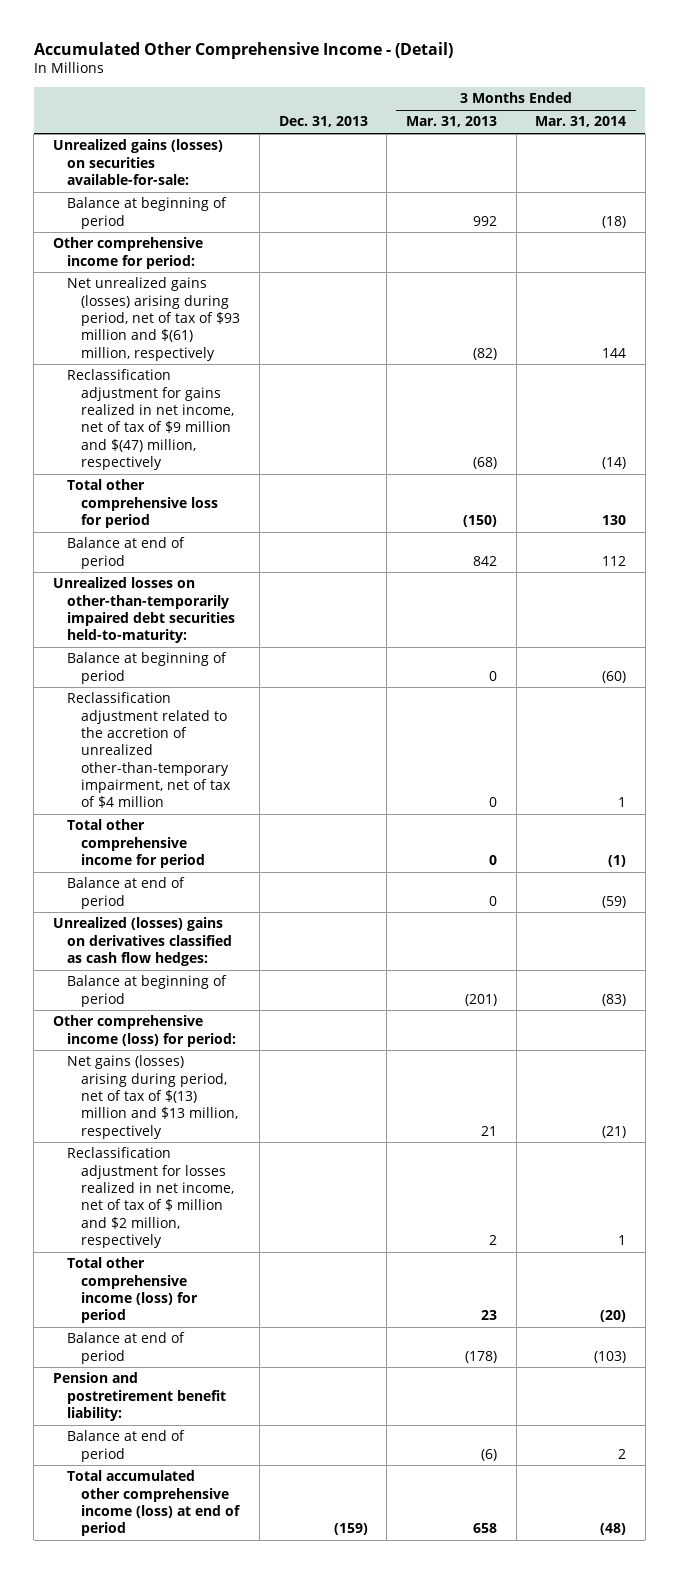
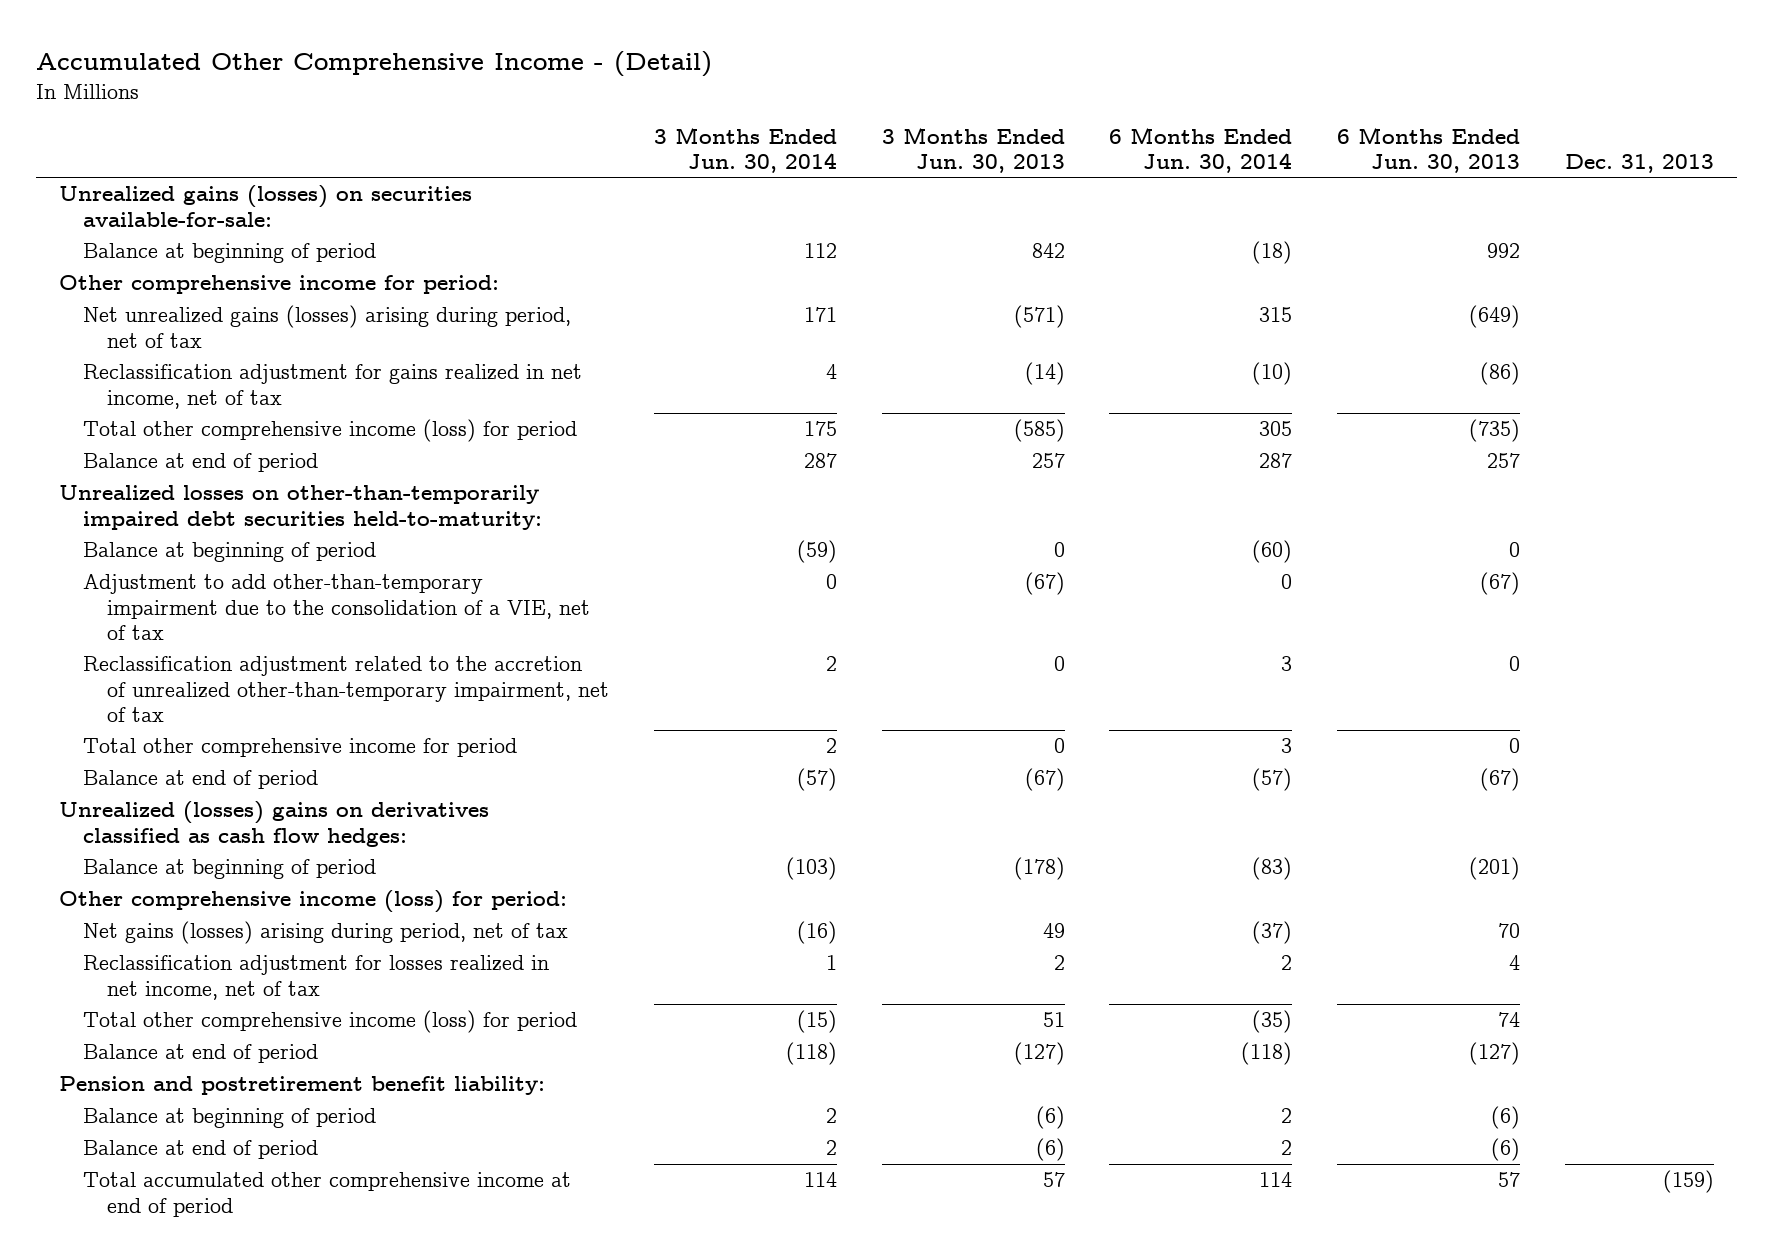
- | Dec. 31, 2013 | 3 Months Ended Mar. 31, 2013 | 3 Months Ended Mar. 31, 2014
+ | 3 Months Ended Jun. 30, 2014 | 3 Months Ended Jun. 30, 2013 | 6 Months Ended Jun. 30, 2014 | 6 Months Ended Jun. 30, 2013 | Dec. 31, 2013
- Net unrealized gains (losses) arising during period, net of tax of $93 million and $(61) million, respectively | | (82) | 144
- Reclassification adjustment for gains realized in net income, net of tax of $9 million and $(47) million, respectively | | (68) | (14)
- Total other comprehensive loss for period | | (150) | 130
+ Net unrealized gains (losses) arising during period, net of tax | 171 | (571) | 315 | (649) |
+ Reclassification adjustment for gains realized in net income, net of tax | 4 | (14) | (10) | (86) |
+ Total other comprehensive income (loss) for period | 175 | (585) | 305 | (735) |
- Reclassification adjustment related to the accretion of unrealized other-than-temporary impairment, net of tax of $4 million | | 0 | 1
+ Adjustment to add other-than-temporary impairment due to the consolidation of a VIE, net of tax | 0 | (67) | 0 | (67) |
+ Reclassification adjustment related to the accretion of unrealized other-than-temporary impairment, net of tax | 2 | 0 | 3 | 0 |
- Net gains (losses) arising during period, net of tax of $(13) million and $13 million, respectively | | 21 | (21)
- Reclassification adjustment for losses realized in net income, net of tax of $ million and $2 million, respectively | | 2 | 1
+ Net gains (losses) arising during period, net of tax | (16) | 49 | (37) | 70 |
+ Reclassification adjustment for losses realized in net income, net of tax | 1 | 2 | 2 | 4 |
+ Balance at beginning of period | 2 | (6) | 2 | (6) |
- Total accumulated other comprehensive income (loss) at end of period | (159) | 658 | (48)
+ Total accumulated other comprehensive income at end of period | 114 | 57 | 114 | 57 | (159)

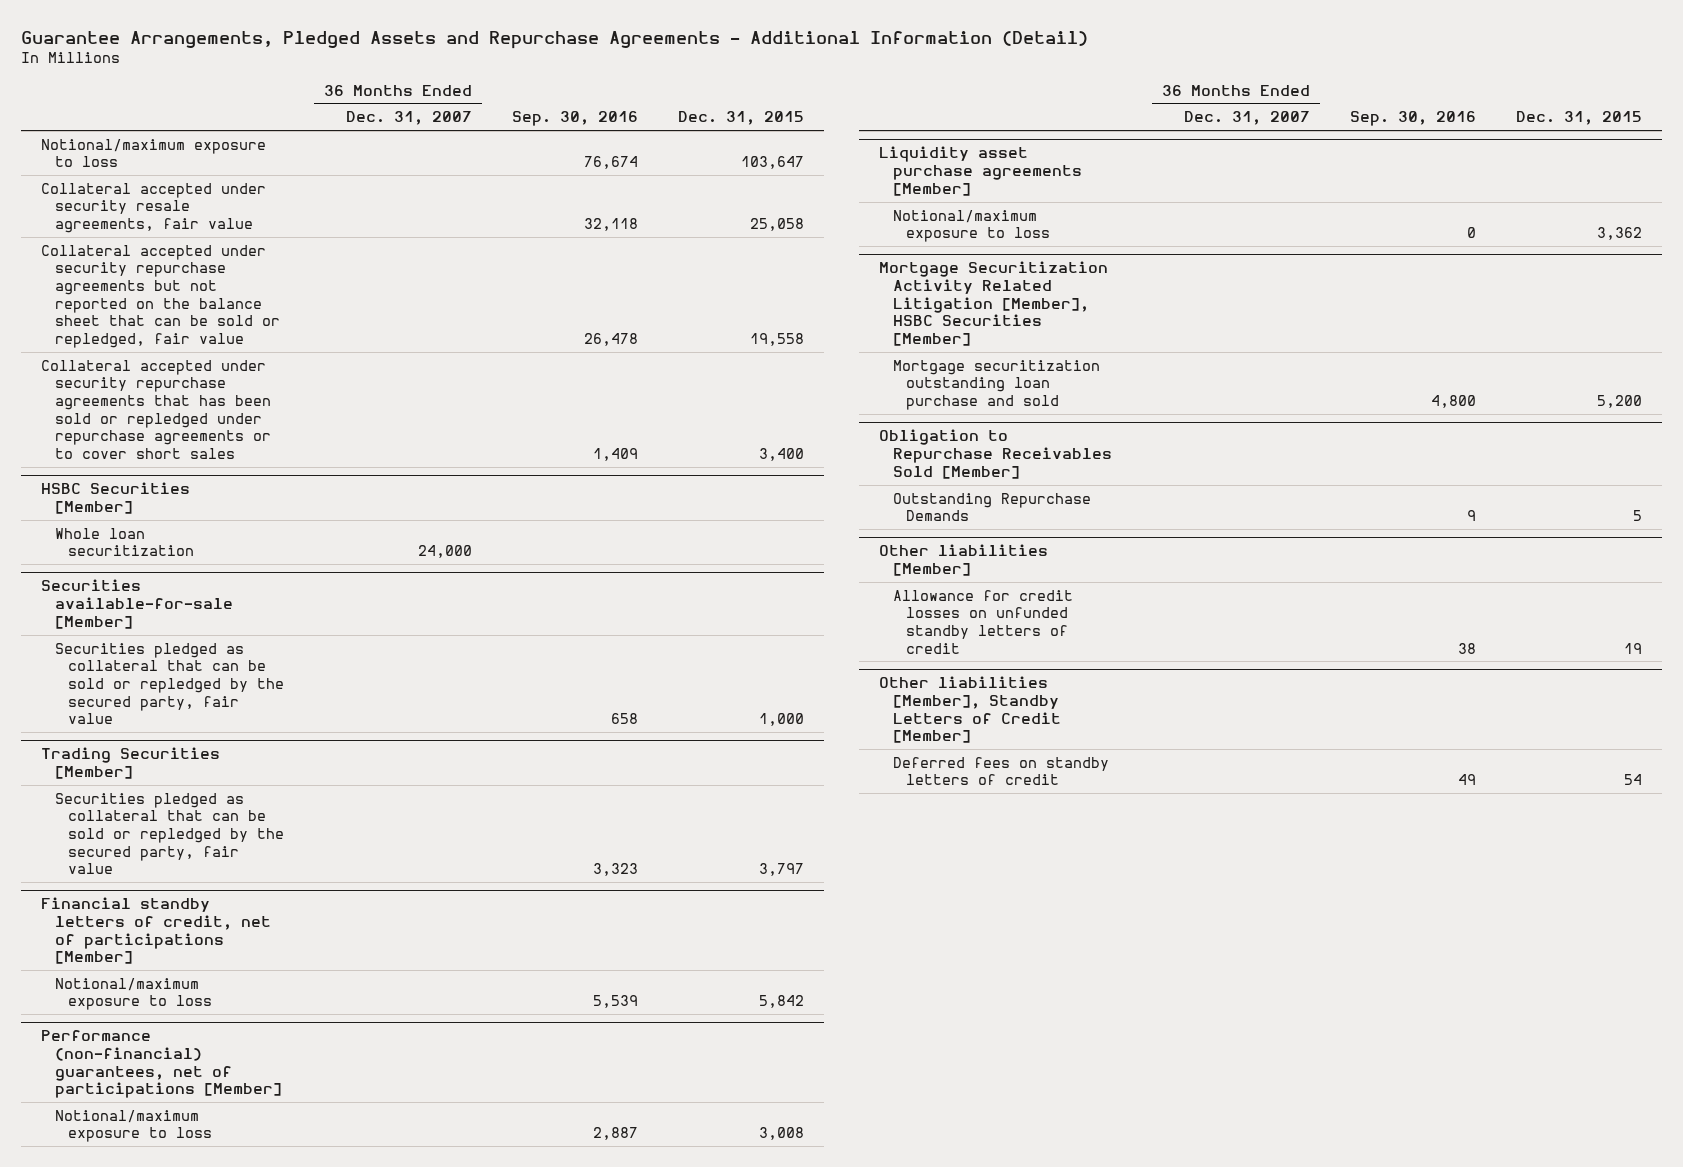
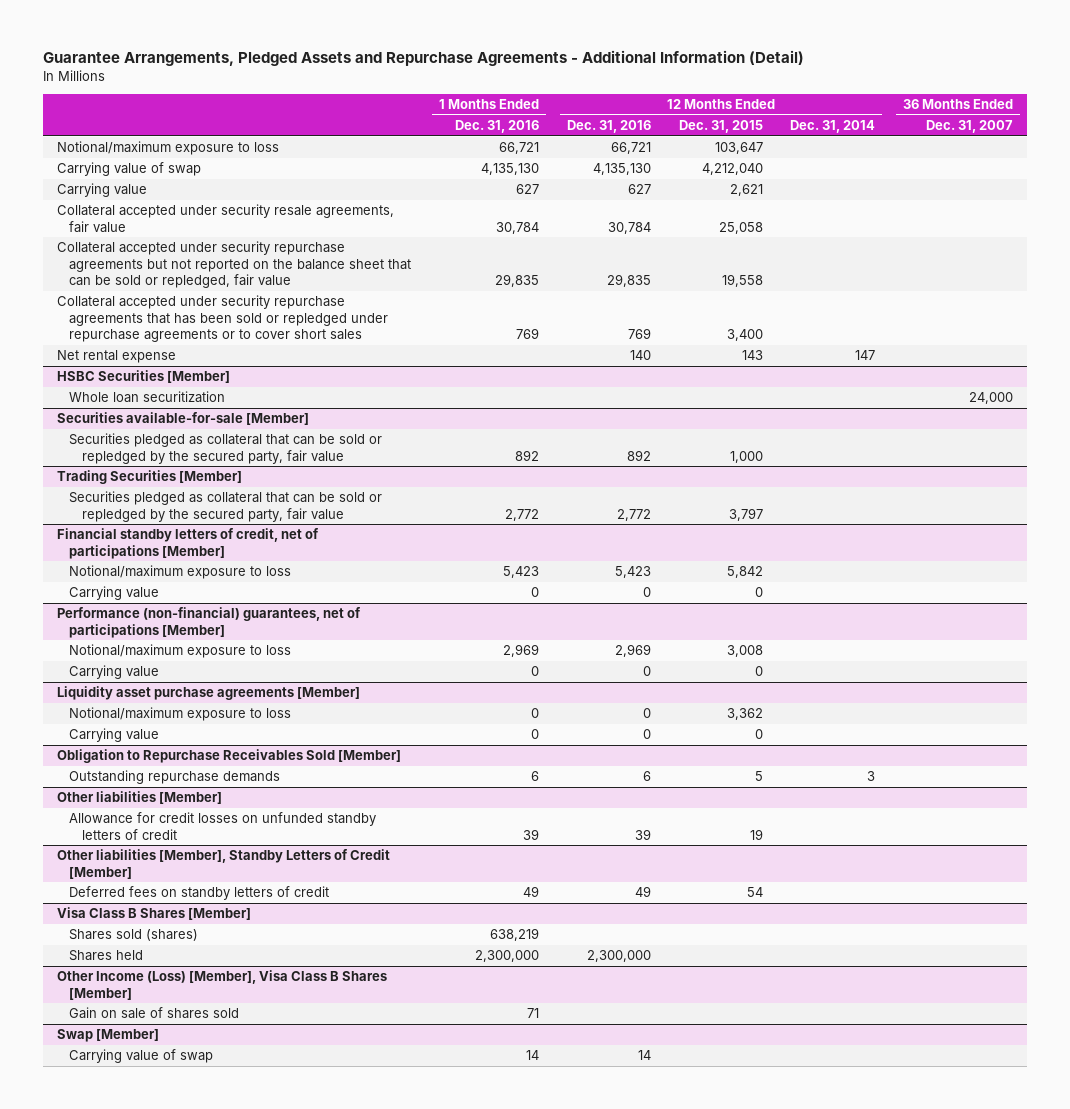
- | 36 Months Ended Dec. 31, 2007 | Sep. 30, 2016 | Dec. 31, 2015
+ | 1 Months Ended Dec. 31, 2016 | 12 Months Ended Dec. 31, 2016 | 12 Months Ended Dec. 31, 2015 | 12 Months Ended Dec. 31, 2014 | 36 Months Ended Dec. 31, 2007
+ Carrying value of swap | 4,135,130 | 4,135,130 | 4,212,040 | |
+ Carrying value | 627 | 627 | 2,621 | |
+ Net rental expense | | 140 | 143 | 147 |
@ Financial standby letters of credit, net of participations [Member]
+ Carrying value | 0 | 0 | 0 | |
@ Performance (non-financial) guarantees, net of participations [Member]
+ Carrying value | 0 | 0 | 0 | |
- Mortgage Securitization Activity Related Litigation [Member], HSBC Securities [Member]
- Mortgage securitization outstanding loan purchase and sold | | 4,800 | 5,200
@ Liquidity asset purchase agreements [Member]
+ Carrying value | 0 | 0 | 0 | |
@ Obligation to Repurchase Receivables Sold [Member]
- Outstanding Repurchase Demands | | 9 | 5
+ Outstanding repurchase demands | 6 | 6 | 5 | 3 |
+ Visa Class B Shares [Member]
+ Shares sold (shares) | 638,219 | | | |
+ Shares held | 2,300,000 | 2,300,000 | | |
+ Other Income (Loss) [Member], Visa Class B Shares [Member]
+ Gain on sale of shares sold | 71 | | | |
+ Swap [Member]
+ Carrying value of swap | 14 | 14 | | |

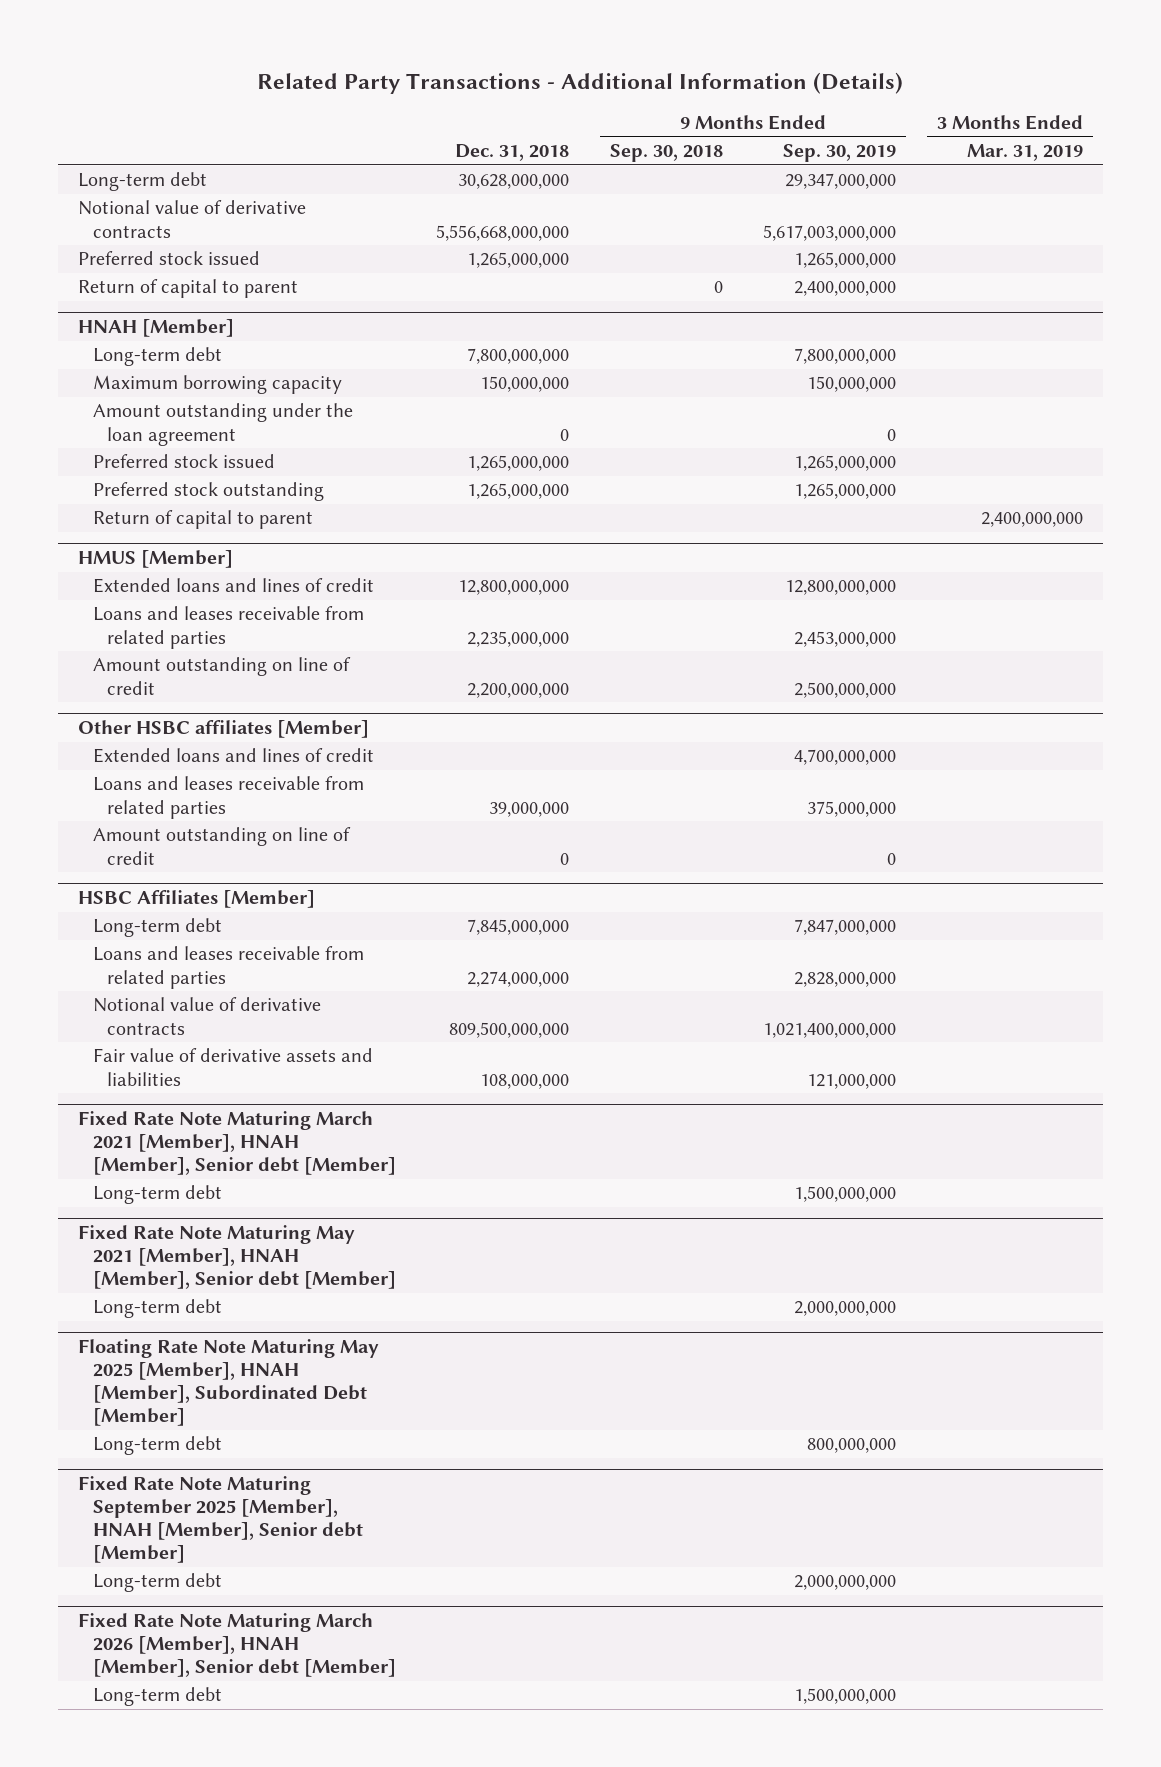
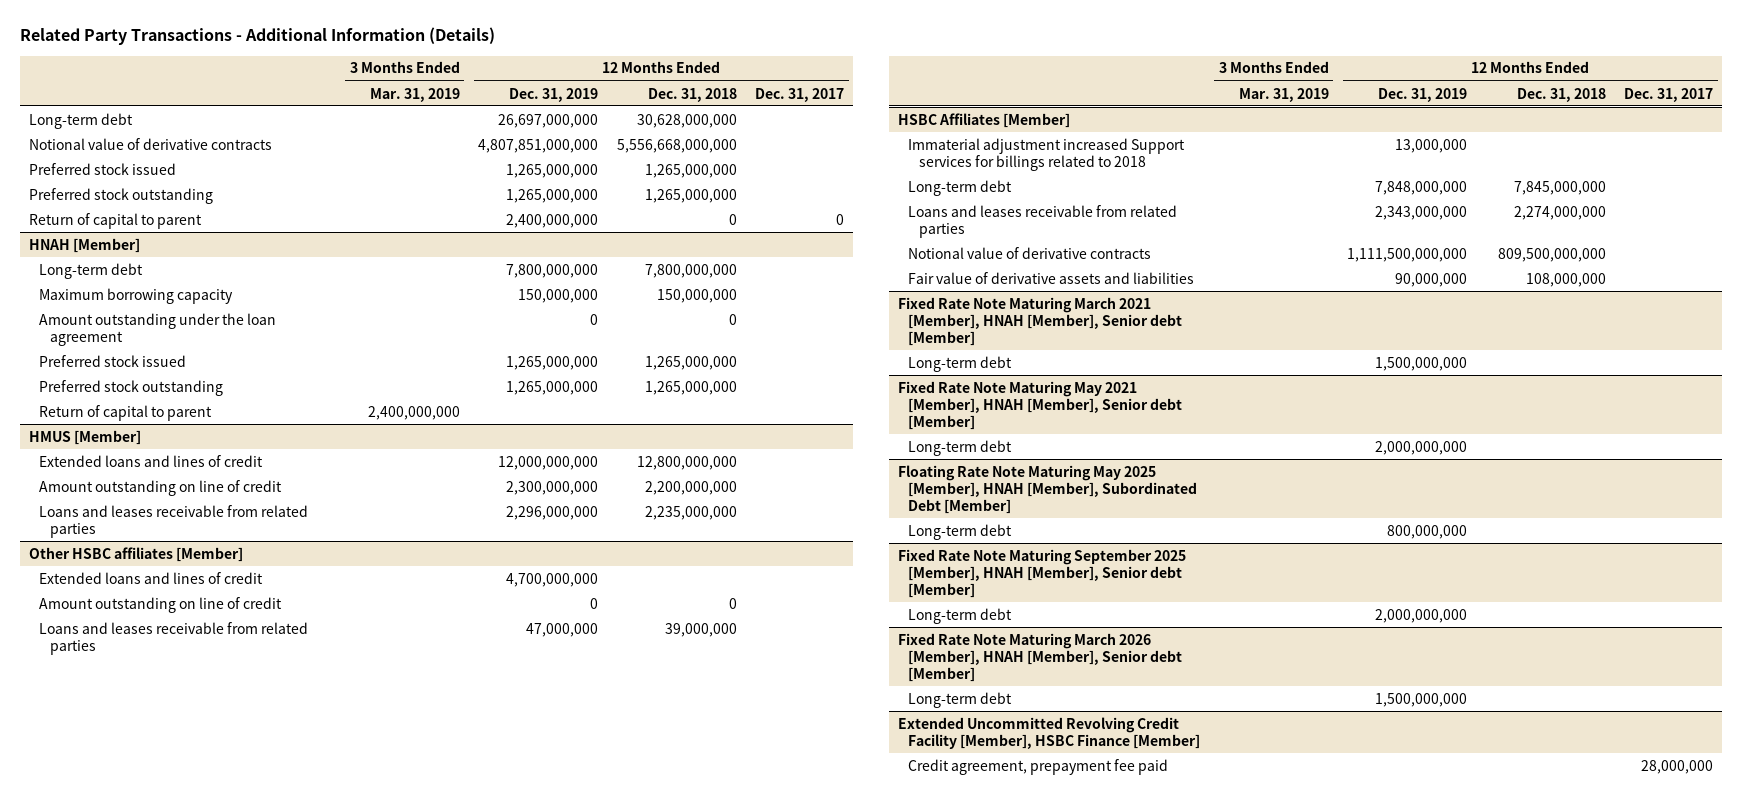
- | Dec. 31, 2018 | 9 Months Ended Sep. 30, 2018 | 9 Months Ended Sep. 30, 2019 | 3 Months Ended Mar. 31, 2019
+ | 3 Months Ended Mar. 31, 2019 | 12 Months Ended Dec. 31, 2019 | 12 Months Ended Dec. 31, 2018 | 12 Months Ended Dec. 31, 2017
+ Preferred stock outstanding | | 1,265,000,000 | 1,265,000,000 |
@ HMUS [Member]
moved down: Loans and leases receivable from related parties | | 2,296,000,000 | 2,235,000,000 |
@ Other HSBC affiliates [Member]
moved down: Loans and leases receivable from related parties | | 47,000,000 | 39,000,000 |
@ HSBC Affiliates [Member]
+ Immaterial adjustment increased Support services for billings related to 2018 | | 13,000,000 | |
+ Extended Uncommitted Revolving Credit Facility [Member], HSBC Finance [Member]
+ Credit agreement, prepayment fee paid | | | | 28,000,000

